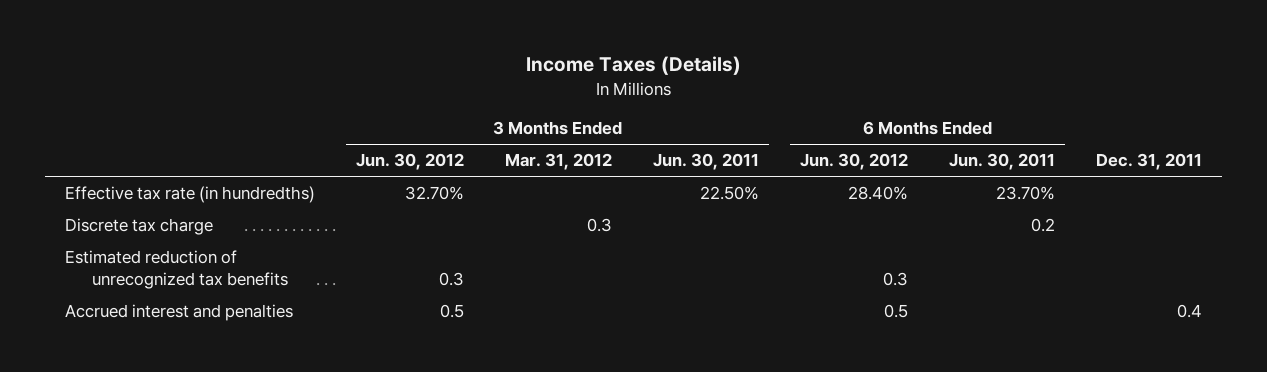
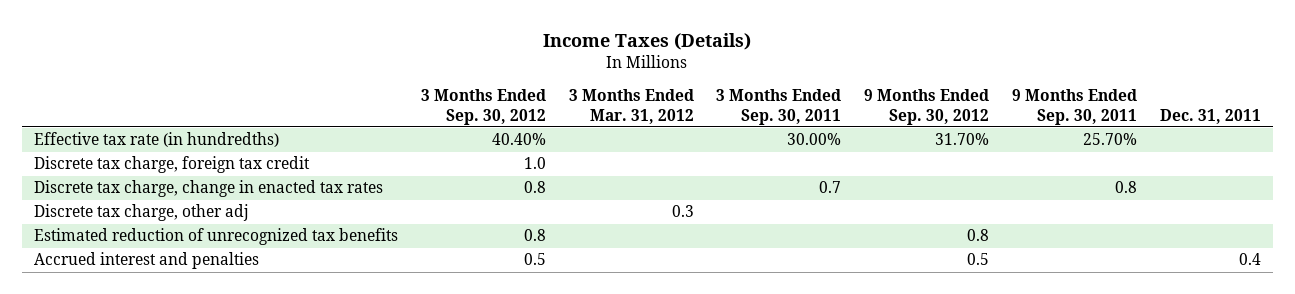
- | 3 Months Ended Jun. 30, 2012 | 3 Months Ended Mar. 31, 2012 | 3 Months Ended Jun. 30, 2011 | 6 Months Ended Jun. 30, 2012 | 6 Months Ended Jun. 30, 2011 | Dec. 31, 2011
+ | 3 Months Ended Sep. 30, 2012 | 3 Months Ended Mar. 31, 2012 | 3 Months Ended Sep. 30, 2011 | 9 Months Ended Sep. 30, 2012 | 9 Months Ended Sep. 30, 2011 | Dec. 31, 2011
- Discrete tax charge | | 0.3 | | | 0.2 |
+ Discrete tax charge, foreign tax credit | 1.0 | | | | |
+ Discrete tax charge, change in enacted tax rates | 0.8 | | 0.7 | | 0.8 |
+ Discrete tax charge, other adj | | 0.3 | | | |

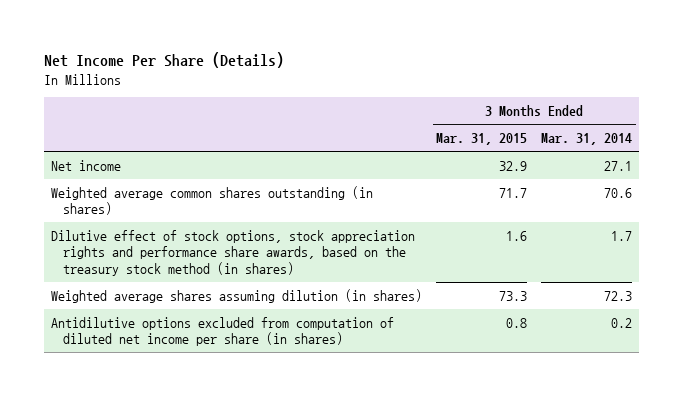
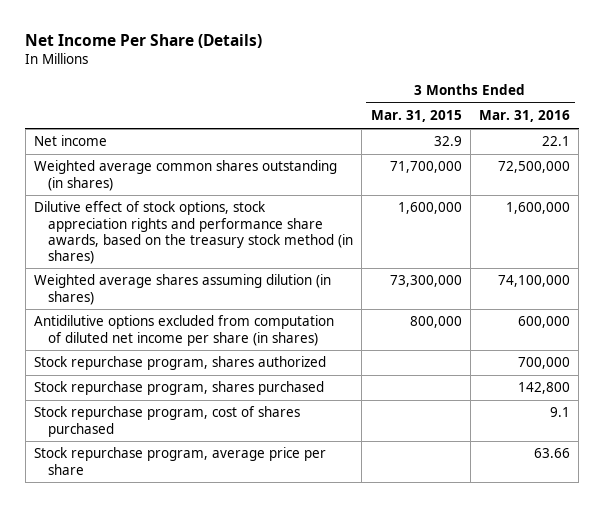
- | 3 Months Ended Mar. 31, 2015 | 3 Months Ended Mar. 31, 2014
+ | 3 Months Ended Mar. 31, 2015 | 3 Months Ended Mar. 31, 2016
- Weighted average common shares outstanding (in shares) | 71.7 | 70.6
- Dilutive effect of stock options, stock appreciation rights and performance share awards, based on the treasury stock method (in shares) | 1.6 | 1.7
- Weighted average shares assuming dilution (in shares) | 73.3 | 72.3
- Antidilutive options excluded from computation of diluted net income per share (in shares) | 0.8 | 0.2
+ Weighted average common shares outstanding (in shares) | 71,700,000 | 72,500,000
+ Dilutive effect of stock options, stock appreciation rights and performance share awards, based on the treasury stock method (in shares) | 1,600,000 | 1,600,000
+ Weighted average shares assuming dilution (in shares) | 73,300,000 | 74,100,000
+ Antidilutive options excluded from computation of diluted net income per share (in shares) | 800,000 | 600,000
+ Stock repurchase program, shares authorized | | 700,000
+ Stock repurchase program, shares purchased | | 142,800
+ Stock repurchase program, cost of shares purchased | | 9.1
+ Stock repurchase program, average price per share | | 63.66

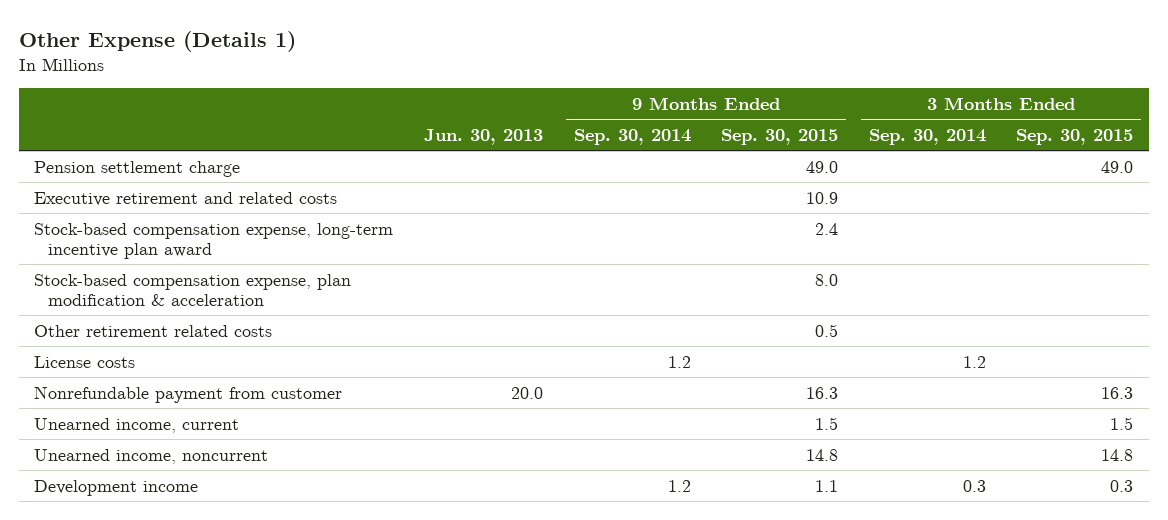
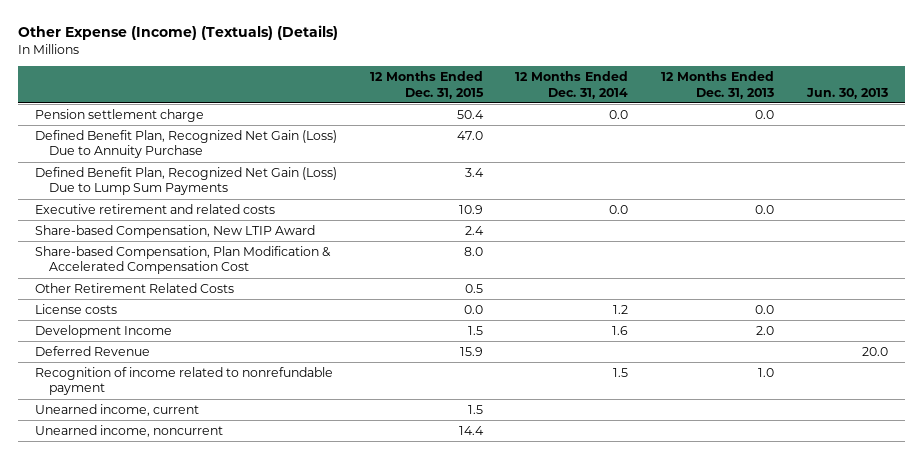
- Other Expense (Details 1)
+ Other Expense (Income) (Textuals) (Details)
- | Jun. 30, 2013 | 9 Months Ended Sep. 30, 2014 | 9 Months Ended Sep. 30, 2015 | 3 Months Ended Sep. 30, 2014 | 3 Months Ended Sep. 30, 2015
+ | 12 Months Ended Dec. 31, 2015 | 12 Months Ended Dec. 31, 2014 | 12 Months Ended Dec. 31, 2013 | Jun. 30, 2013
+ Defined Benefit Plan, Recognized Net Gain (Loss) Due to Annuity Purchase | 47.0 | | |
+ Defined Benefit Plan, Recognized Net Gain (Loss) Due to Lump Sum Payments | 3.4 | | |
- Stock-based compensation expense, long-term incentive plan award | | | 2.4 | |
- Stock-based compensation expense, plan modification & acceleration | | | 8.0 | |
- Other retirement related costs | | | 0.5 | |
+ Share-based Compensation, New LTIP Award | 2.4 | | |
+ Share-based Compensation, Plan Modification & Accelerated Compensation Cost | 8.0 | | |
+ Other Retirement Related Costs | 0.5 | | |
- Nonrefundable payment from customer | 20.0 | | 16.3 | | 16.3
+ Development Income | 1.5 | 1.6 | 2.0 |
+ Deferred Revenue | 15.9 | | | 20.0
+ Recognition of income related to nonrefundable payment | | 1.5 | 1.0 |
- Development income | | 1.2 | 1.1 | 0.3 | 0.3

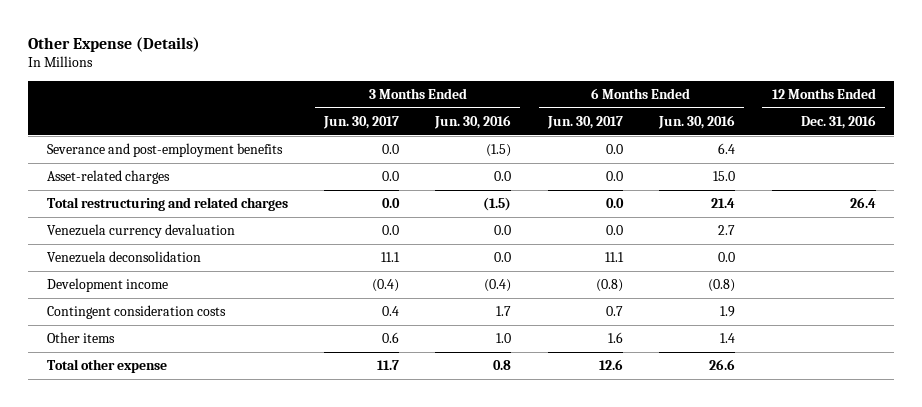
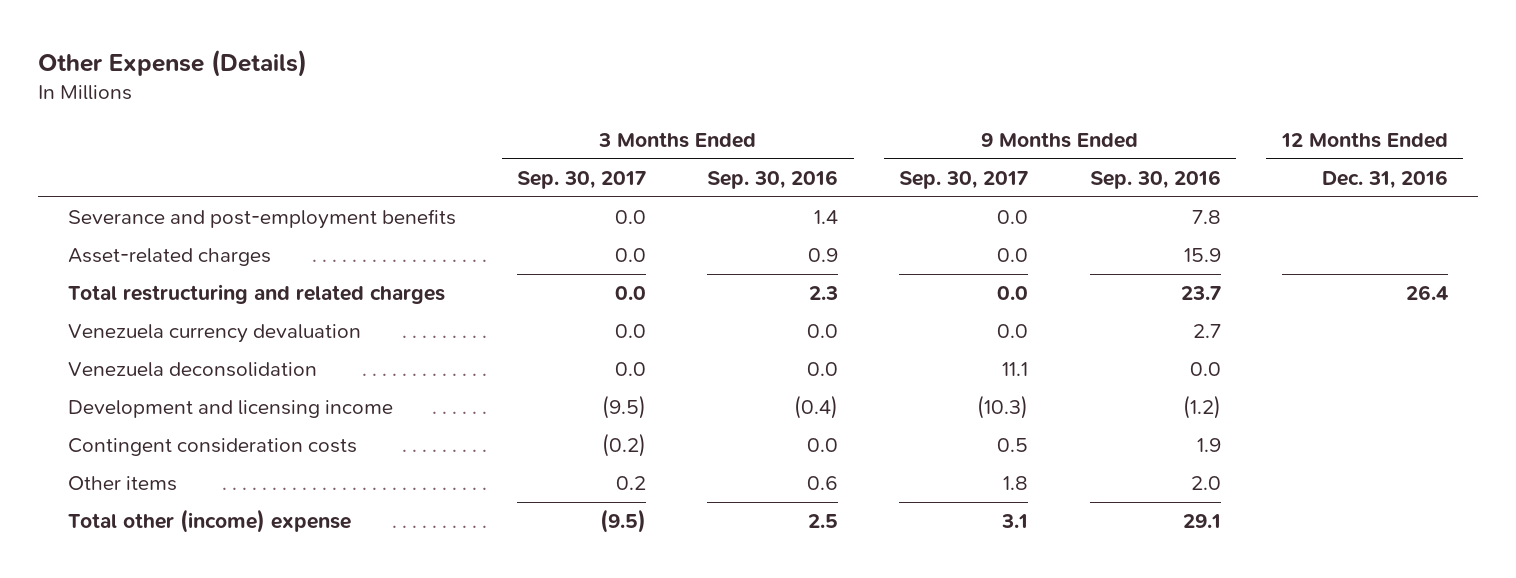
- | 3 Months Ended Jun. 30, 2017 | 3 Months Ended Jun. 30, 2016 | 6 Months Ended Jun. 30, 2017 | 6 Months Ended Jun. 30, 2016 | 12 Months Ended Dec. 31, 2016
+ | 3 Months Ended Sep. 30, 2017 | 3 Months Ended Sep. 30, 2016 | 9 Months Ended Sep. 30, 2017 | 9 Months Ended Sep. 30, 2016 | 12 Months Ended Dec. 31, 2016
- Development income | (0.4) | (0.4) | (0.8) | (0.8) |
+ Development and licensing income | (9.5) | (0.4) | (10.3) | (1.2) |
- Total other expense | 11.7 | 0.8 | 12.6 | 26.6 |
+ Total other (income) expense | (9.5) | 2.5 | 3.1 | 29.1 |

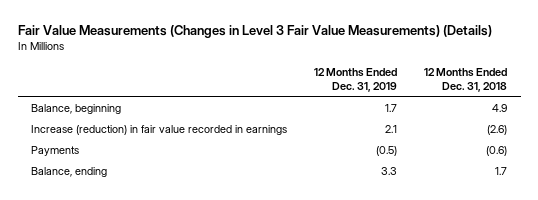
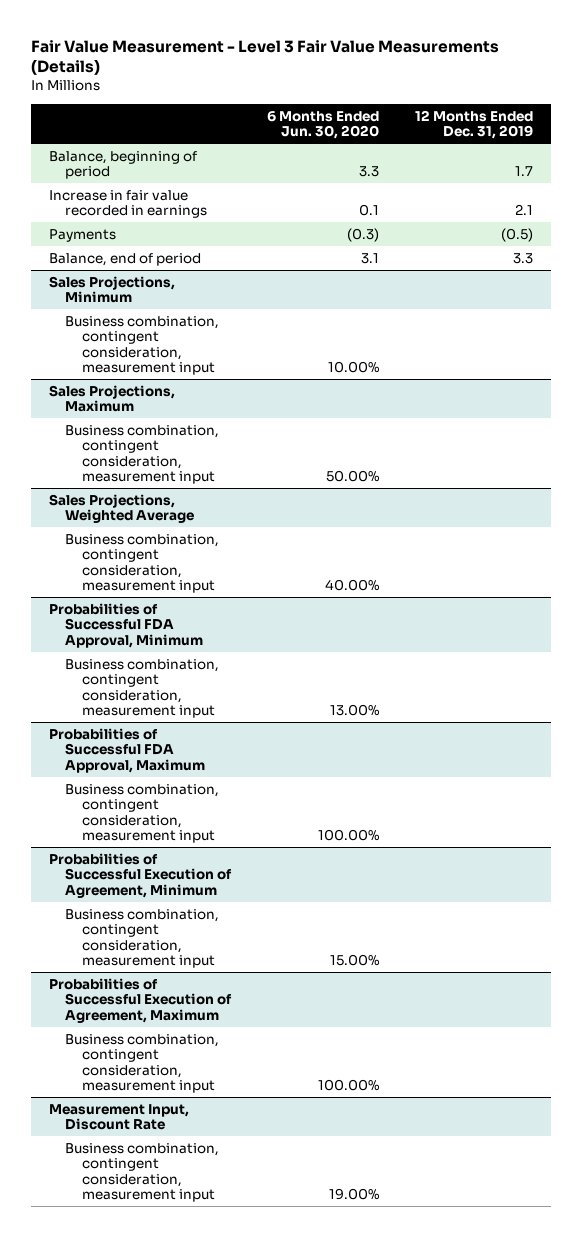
- Fair Value Measurements (Changes in Level 3 Fair Value Measurements) (Details)
+ Fair Value Measurement - Level 3 Fair Value Measurements (Details)
- | 12 Months Ended Dec. 31, 2019 | 12 Months Ended Dec. 31, 2018
+ | 6 Months Ended Jun. 30, 2020 | 12 Months Ended Dec. 31, 2019
- Balance, beginning | 1.7 | 4.9
- Increase (reduction) in fair value recorded in earnings | 2.1 | (2.6)
+ Balance, beginning of period | 3.3 | 1.7
+ Increase in fair value recorded in earnings | 0.1 | 2.1
- Balance, ending | 3.3 | 1.7
+ Balance, end of period | 3.1 | 3.3
+ Sales Projections, Minimum
+ Business combination, contingent consideration, measurement input | 10.00% |
+ Sales Projections, Maximum
+ Business combination, contingent consideration, measurement input | 50.00% |
+ Sales Projections, Weighted Average
+ Business combination, contingent consideration, measurement input | 40.00% |
+ Probabilities of Successful FDA Approval, Minimum
+ Business combination, contingent consideration, measurement input | 13.00% |
+ Probabilities of Successful FDA Approval, Maximum
+ Business combination, contingent consideration, measurement input | 100.00% |
+ Probabilities of Successful Execution of Agreement, Minimum
+ Business combination, contingent consideration, measurement input | 15.00% |
+ Probabilities of Successful Execution of Agreement, Maximum
+ Business combination, contingent consideration, measurement input | 100.00% |
+ Measurement Input, Discount Rate
+ Business combination, contingent consideration, measurement input | 19.00% |

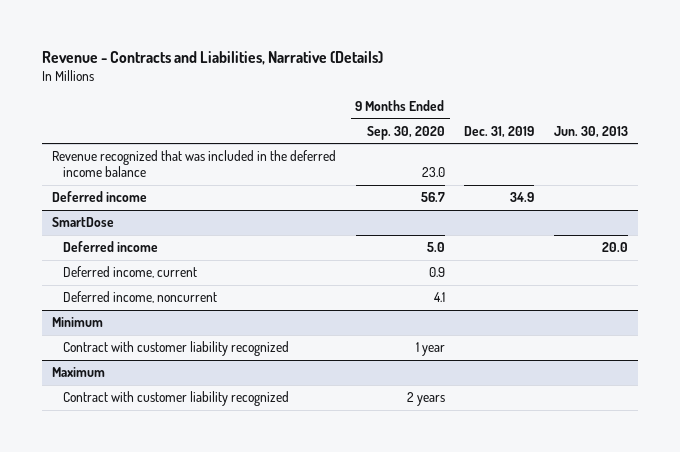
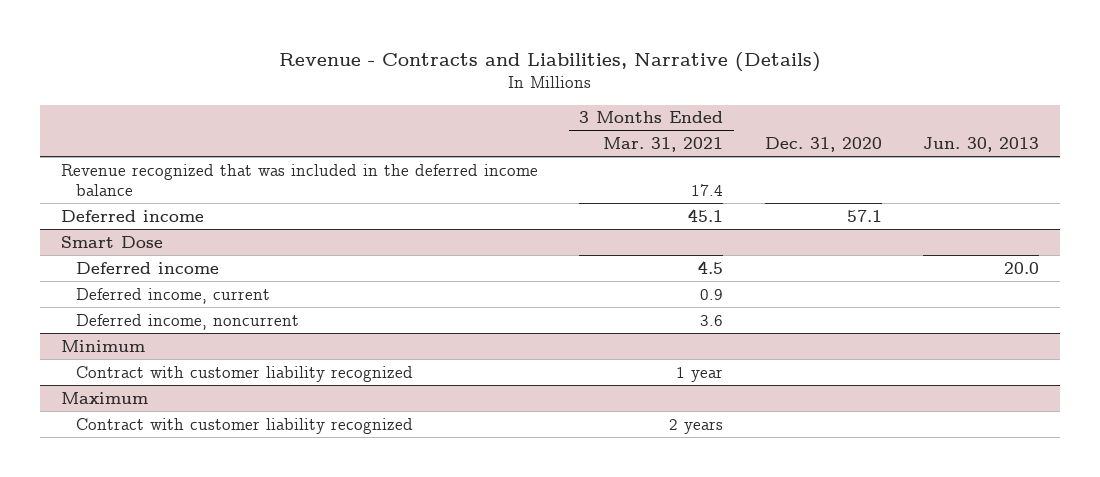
- | 9 Months Ended Sep. 30, 2020 | Dec. 31, 2019 | Jun. 30, 2013
+ | 3 Months Ended Mar. 31, 2021 | Dec. 31, 2020 | Jun. 30, 2013
- SmartDose
+ Smart Dose

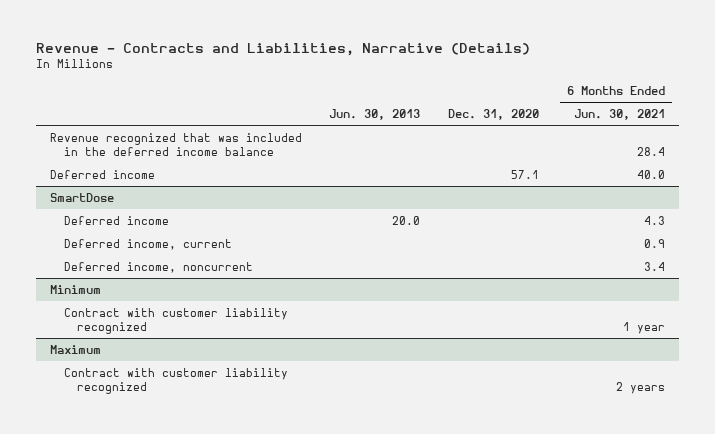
- | 3 Months Ended Mar. 31, 2021 | Dec. 31, 2020 | Jun. 30, 2013
+ | Jun. 30, 2013 | Dec. 31, 2020 | 6 Months Ended Jun. 30, 2021
- Smart Dose
+ SmartDose

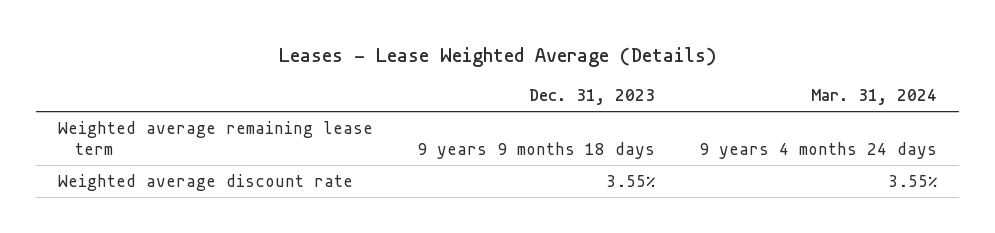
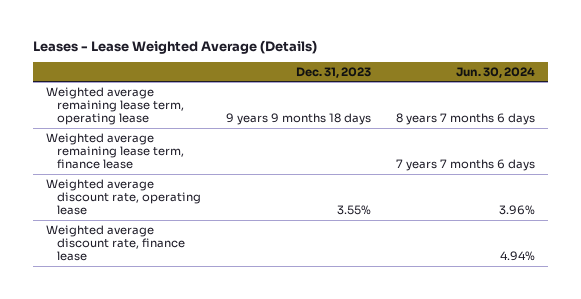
- | Dec. 31, 2023 | Mar. 31, 2024
+ | Dec. 31, 2023 | Jun. 30, 2024
- Weighted average remaining lease term | 9 years 9 months 18 days | 9 years 4 months 24 days
- Weighted average discount rate | 3.55% | 3.55%
+ Weighted average remaining lease term, operating lease | 9 years 9 months 18 days | 8 years 7 months 6 days
+ Weighted average remaining lease term, finance lease | | 7 years 7 months 6 days
+ Weighted average discount rate, operating lease | 3.55% | 3.96%
+ Weighted average discount rate, finance lease | | 4.94%

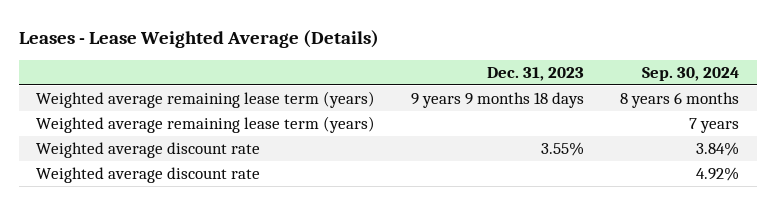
- | Dec. 31, 2023 | Jun. 30, 2024
+ | Dec. 31, 2023 | Sep. 30, 2024
- Weighted average remaining lease term, operating lease | 9 years 9 months 18 days | 8 years 7 months 6 days
- Weighted average remaining lease term, finance lease | | 7 years 7 months 6 days
- Weighted average discount rate, operating lease | 3.55% | 3.96%
- Weighted average discount rate, finance lease | | 4.94%
+ Weighted average remaining lease term (years) | 9 years 9 months 18 days | 8 years 6 months
+ Weighted average remaining lease term (years) | | 7 years
+ Weighted average discount rate | 3.55% | 3.84%
+ Weighted average discount rate | | 4.92%

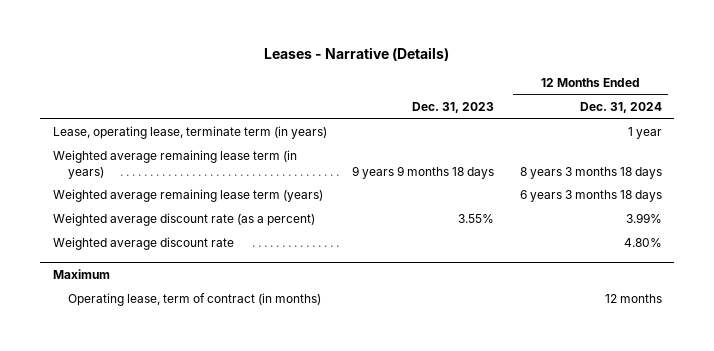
- Leases - Lease Weighted Average (Details)
+ Leases - Narrative (Details)
- | Dec. 31, 2023 | Sep. 30, 2024
+ | Dec. 31, 2023 | 12 Months Ended Dec. 31, 2024
- Weighted average remaining lease term (years) | 9 years 9 months 18 days | 8 years 6 months
+ Lease, operating lease, terminate term (in years) | | 1 year
+ Weighted average remaining lease term (in years) | 9 years 9 months 18 days | 8 years 3 months 18 days
- Weighted average discount rate | 3.55% | 3.84%
+ Weighted average discount rate (as a percent) | 3.55% | 3.99%
+ Maximum
+ Operating lease, term of contract (in months) | | 12 months

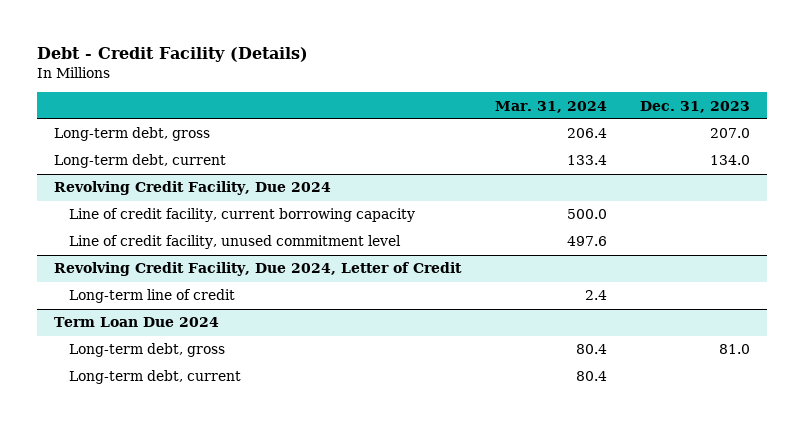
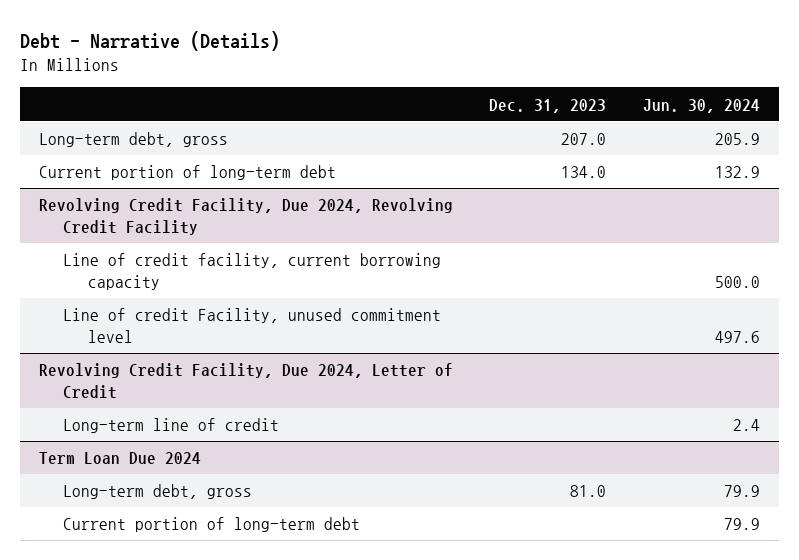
- Debt - Credit Facility (Details)
+ Debt - Narrative (Details)
- | Mar. 31, 2024 | Dec. 31, 2023
+ | Dec. 31, 2023 | Jun. 30, 2024
- Long-term debt, current | 133.4 | 134.0
- Revolving Credit Facility, Due 2024
+ Current portion of long-term debt | 134.0 | 132.9
+ Revolving Credit Facility, Due 2024, Revolving Credit Facility
- Line of credit facility, unused commitment level | 497.6 |
+ Line of credit Facility, unused commitment level | | 497.6
@ Term Loan Due 2024
- Long-term debt, current | 80.4 |
+ Current portion of long-term debt | | 79.9

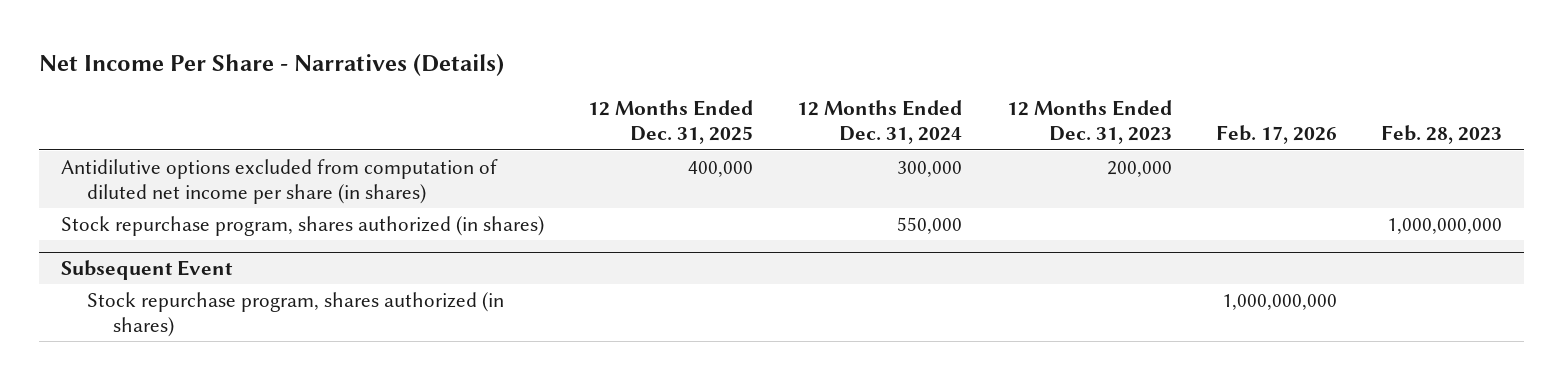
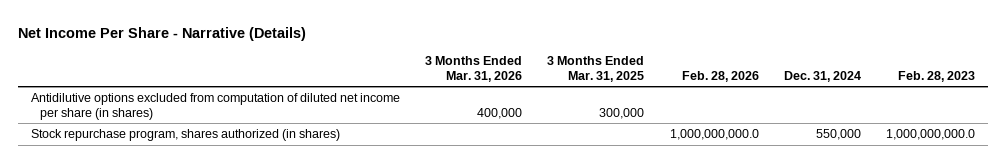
- Net Income Per Share - Narratives (Details)
+ Net Income Per Share - Narrative (Details)
- | 12 Months Ended Dec. 31, 2025 | 12 Months Ended Dec. 31, 2024 | 12 Months Ended Dec. 31, 2023 | Feb. 17, 2026 | Feb. 28, 2023
+ | 3 Months Ended Mar. 31, 2026 | 3 Months Ended Mar. 31, 2025 | Feb. 28, 2026 | Dec. 31, 2024 | Feb. 28, 2023
- Stock repurchase program, shares authorized (in shares) | | 550,000 | | | 1,000,000,000
- Subsequent Event
- Stock repurchase program, shares authorized (in shares) | | | | 1,000,000,000 |
+ Stock repurchase program, shares authorized (in shares) | | | 1,000,000,000.0 | 550,000 | 1,000,000,000.0

